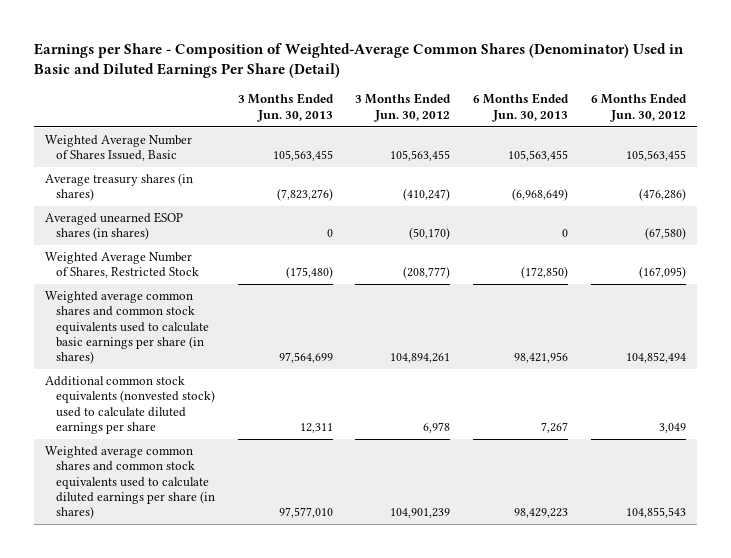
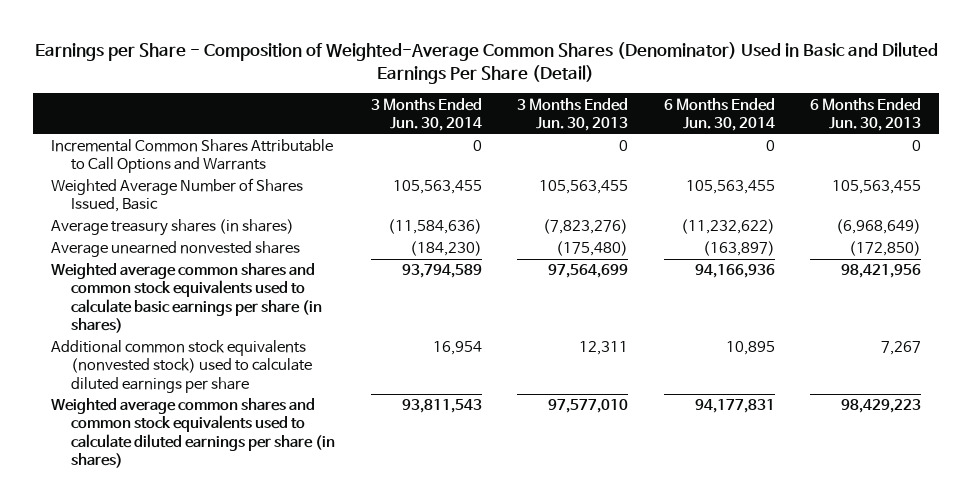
- | 3 Months Ended Jun. 30, 2013 | 3 Months Ended Jun. 30, 2012 | 6 Months Ended Jun. 30, 2013 | 6 Months Ended Jun. 30, 2012
+ | 3 Months Ended Jun. 30, 2014 | 3 Months Ended Jun. 30, 2013 | 6 Months Ended Jun. 30, 2014 | 6 Months Ended Jun. 30, 2013
+ Incremental Common Shares Attributable to Call Options and Warrants | 0 | 0 | 0 | 0
- Averaged unearned ESOP shares (in shares) | 0 | (50,170) | 0 | (67,580)
- Weighted Average Number of Shares, Restricted Stock | (175,480) | (208,777) | (172,850) | (167,095)
+ Average unearned nonvested shares | (184,230) | (175,480) | (163,897) | (172,850)

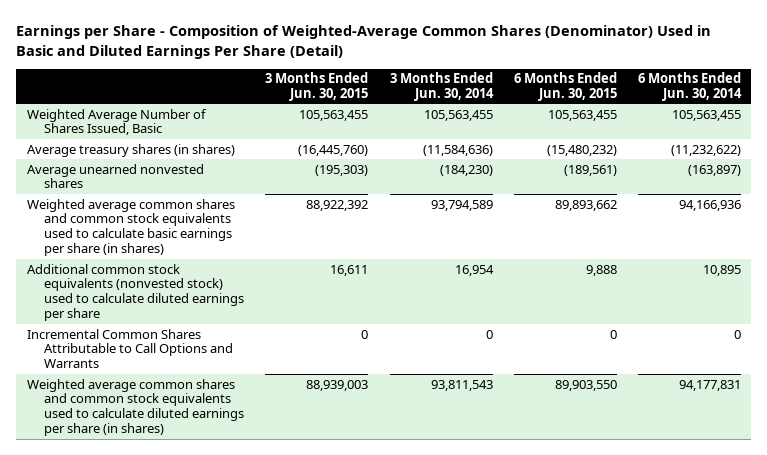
- | 3 Months Ended Jun. 30, 2014 | 3 Months Ended Jun. 30, 2013 | 6 Months Ended Jun. 30, 2014 | 6 Months Ended Jun. 30, 2013
+ | 3 Months Ended Jun. 30, 2015 | 3 Months Ended Jun. 30, 2014 | 6 Months Ended Jun. 30, 2015 | 6 Months Ended Jun. 30, 2014
moved down: Incremental Common Shares Attributable to Call Options and Warrants | 0 | 0 | 0 | 0

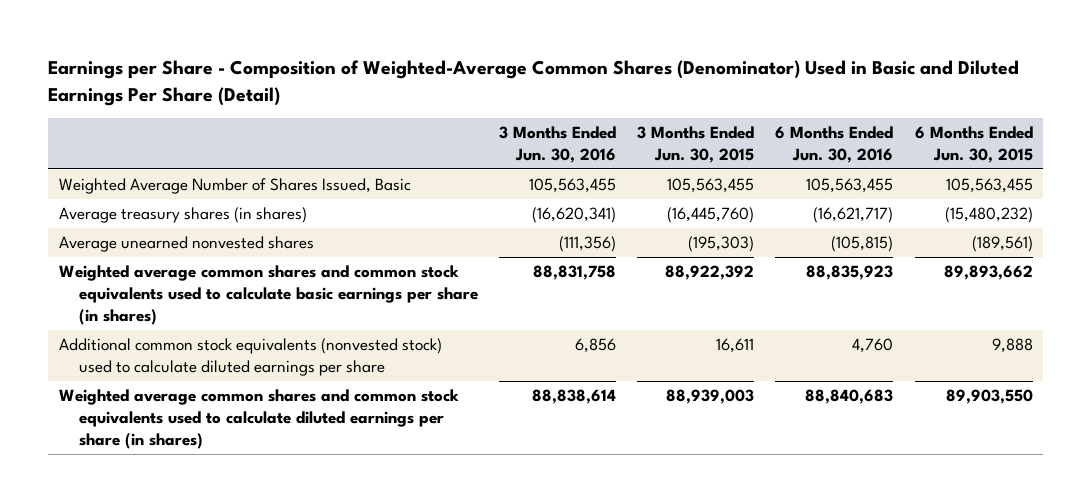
- | 3 Months Ended Jun. 30, 2015 | 3 Months Ended Jun. 30, 2014 | 6 Months Ended Jun. 30, 2015 | 6 Months Ended Jun. 30, 2014
+ | 3 Months Ended Jun. 30, 2016 | 3 Months Ended Jun. 30, 2015 | 6 Months Ended Jun. 30, 2016 | 6 Months Ended Jun. 30, 2015
- Incremental Common Shares Attributable to Call Options and Warrants | 0 | 0 | 0 | 0

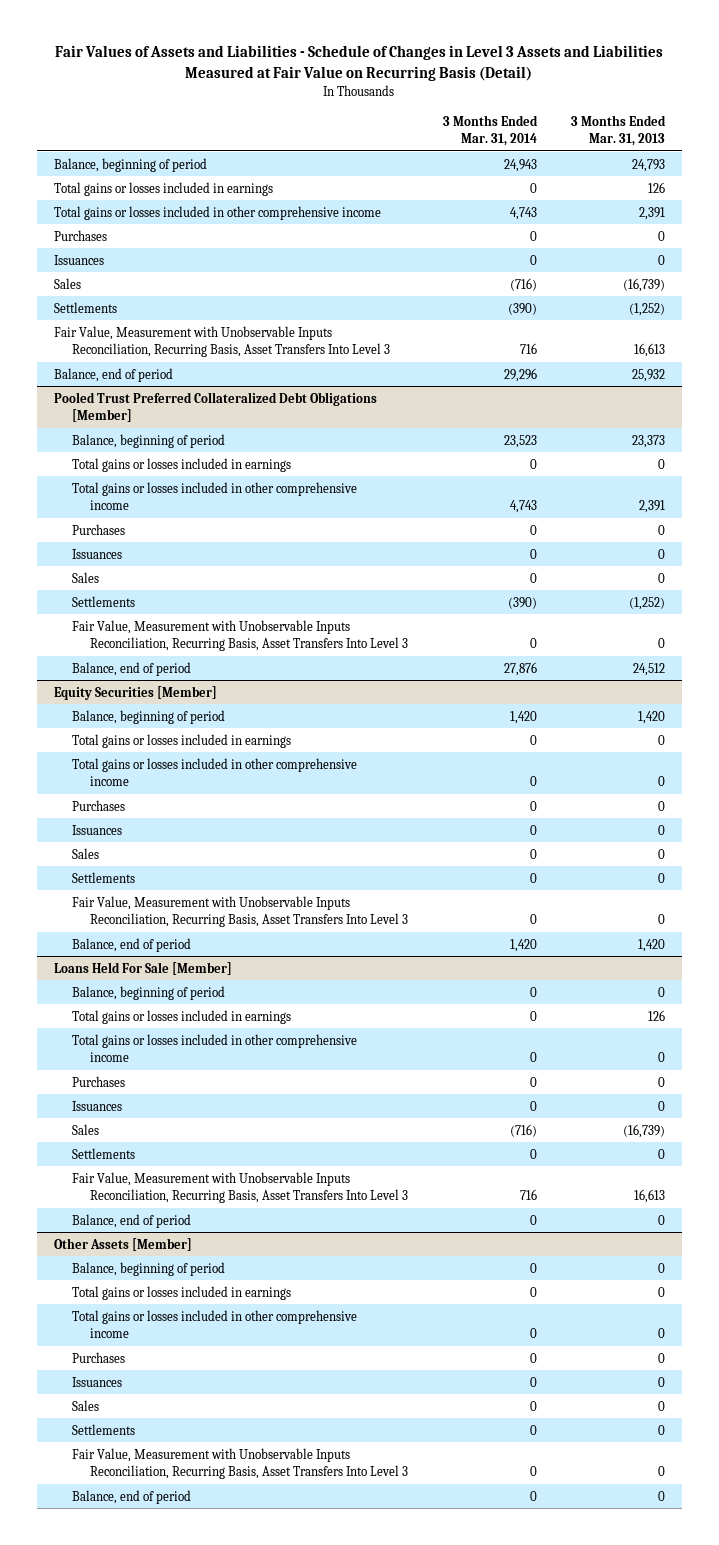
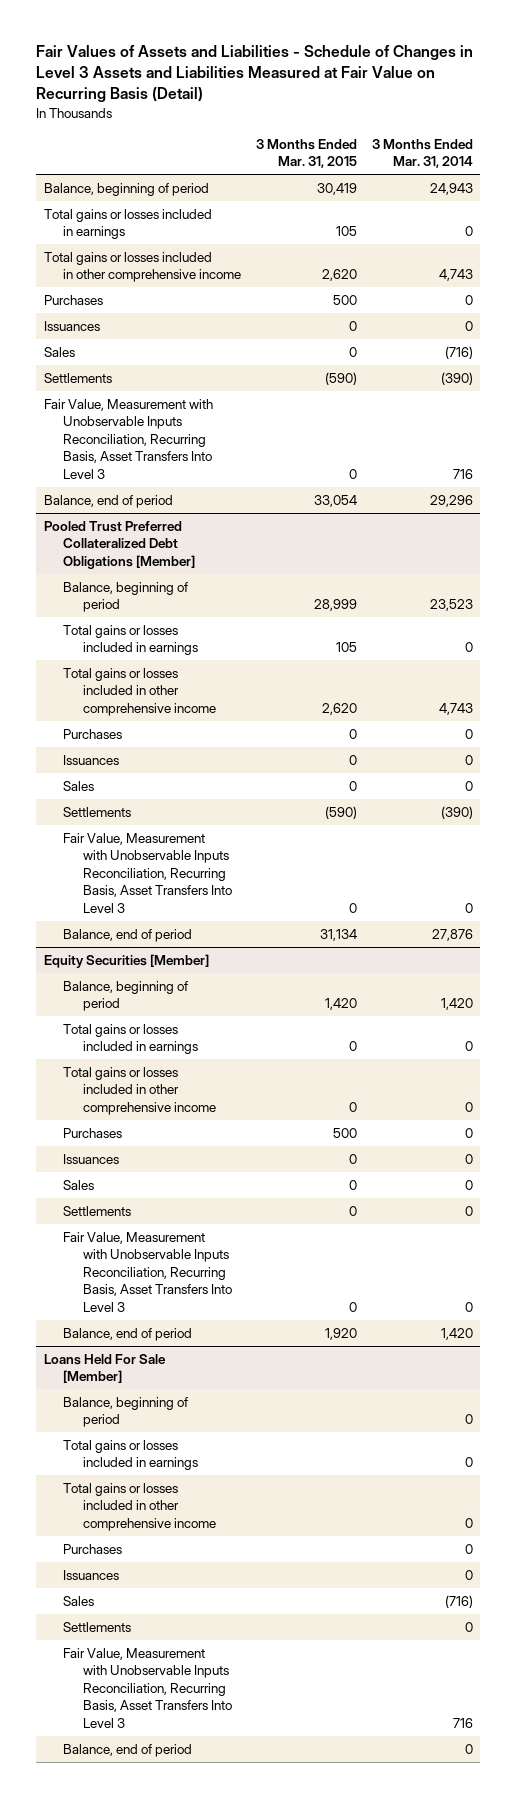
- | 3 Months Ended Mar. 31, 2014 | 3 Months Ended Mar. 31, 2013
+ | 3 Months Ended Mar. 31, 2015 | 3 Months Ended Mar. 31, 2014
- Other Assets [Member]
- Balance, beginning of period | 0 | 0
- Total gains or losses included in earnings | 0 | 0
- Total gains or losses included in other comprehensive income | 0 | 0
- Purchases | 0 | 0
- Issuances | 0 | 0
- Sales | 0 | 0
- Settlements | 0 | 0
- Fair Value, Measurement with Unobservable Inputs Reconciliation, Recurring Basis, Asset Transfers Into Level 3 | 0 | 0
- Balance, end of period | 0 | 0

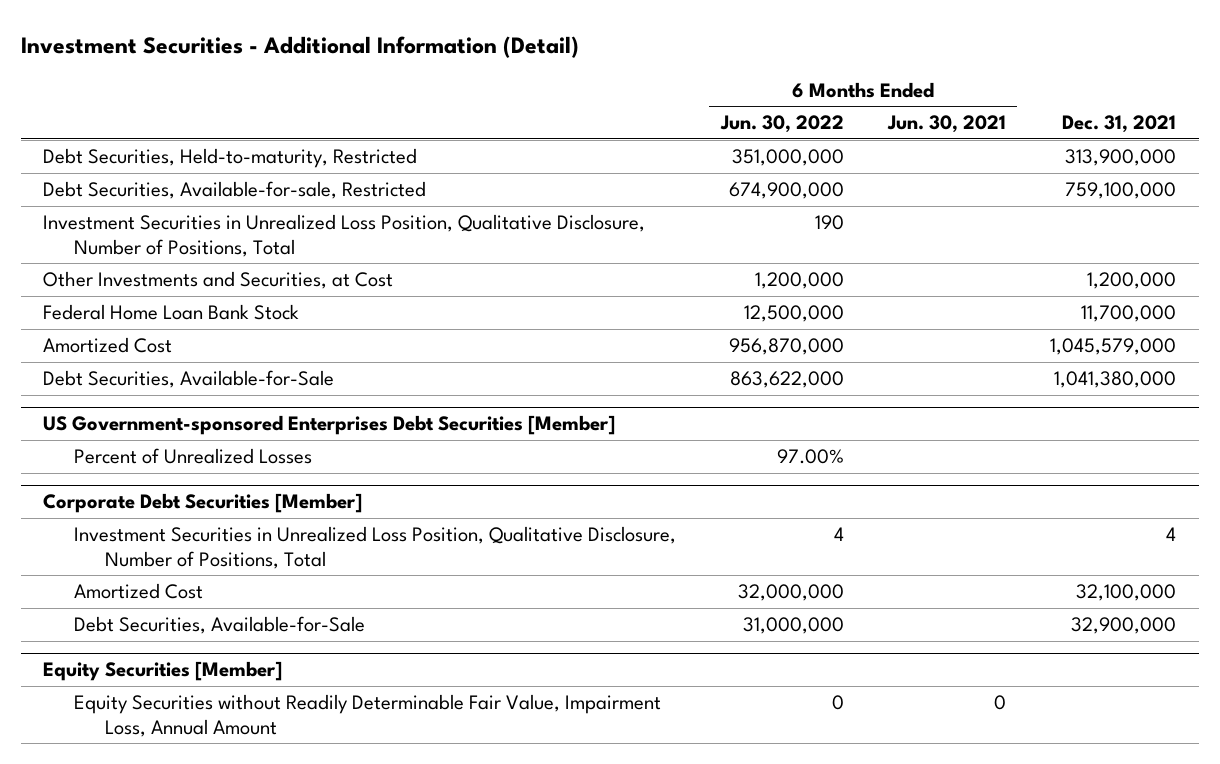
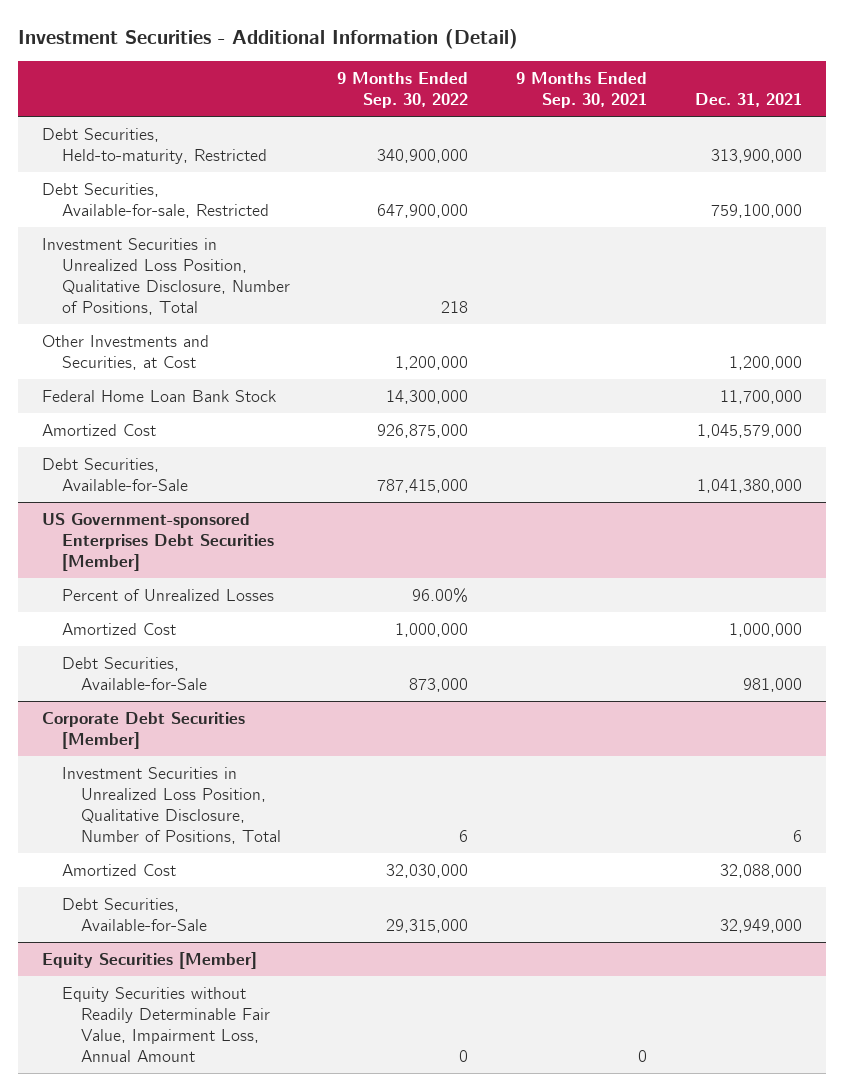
- | 6 Months Ended Jun. 30, 2022 | 6 Months Ended Jun. 30, 2021 | Dec. 31, 2021
+ | 9 Months Ended Sep. 30, 2022 | 9 Months Ended Sep. 30, 2021 | Dec. 31, 2021
@ US Government-sponsored Enterprises Debt Securities [Member]
+ Amortized Cost | 1,000,000 | | 1,000,000
+ Debt Securities, Available-for-Sale | 873,000 | | 981,000
@ Corporate Debt Securities [Member]
- Investment Securities in Unrealized Loss Position, Qualitative Disclosure, Number of Positions, Total | 4 | | 4
- Amortized Cost | 32,000,000 | | 32,100,000
- Debt Securities, Available-for-Sale | 31,000,000 | | 32,900,000
+ Investment Securities in Unrealized Loss Position, Qualitative Disclosure, Number of Positions, Total | 6 | | 6
+ Amortized Cost | 32,030,000 | | 32,088,000
+ Debt Securities, Available-for-Sale | 29,315,000 | | 32,949,000

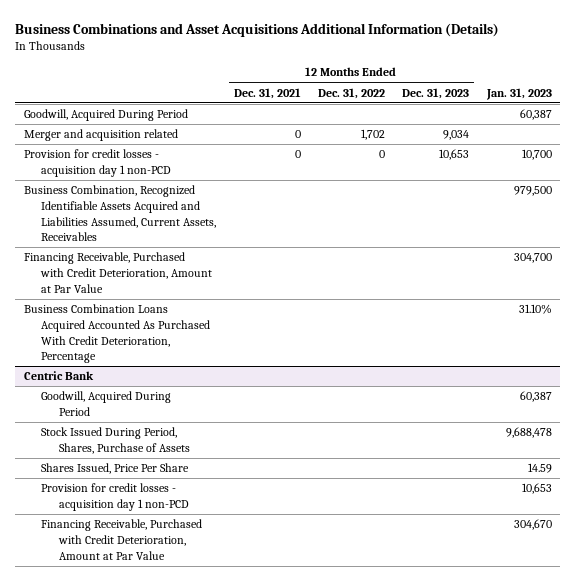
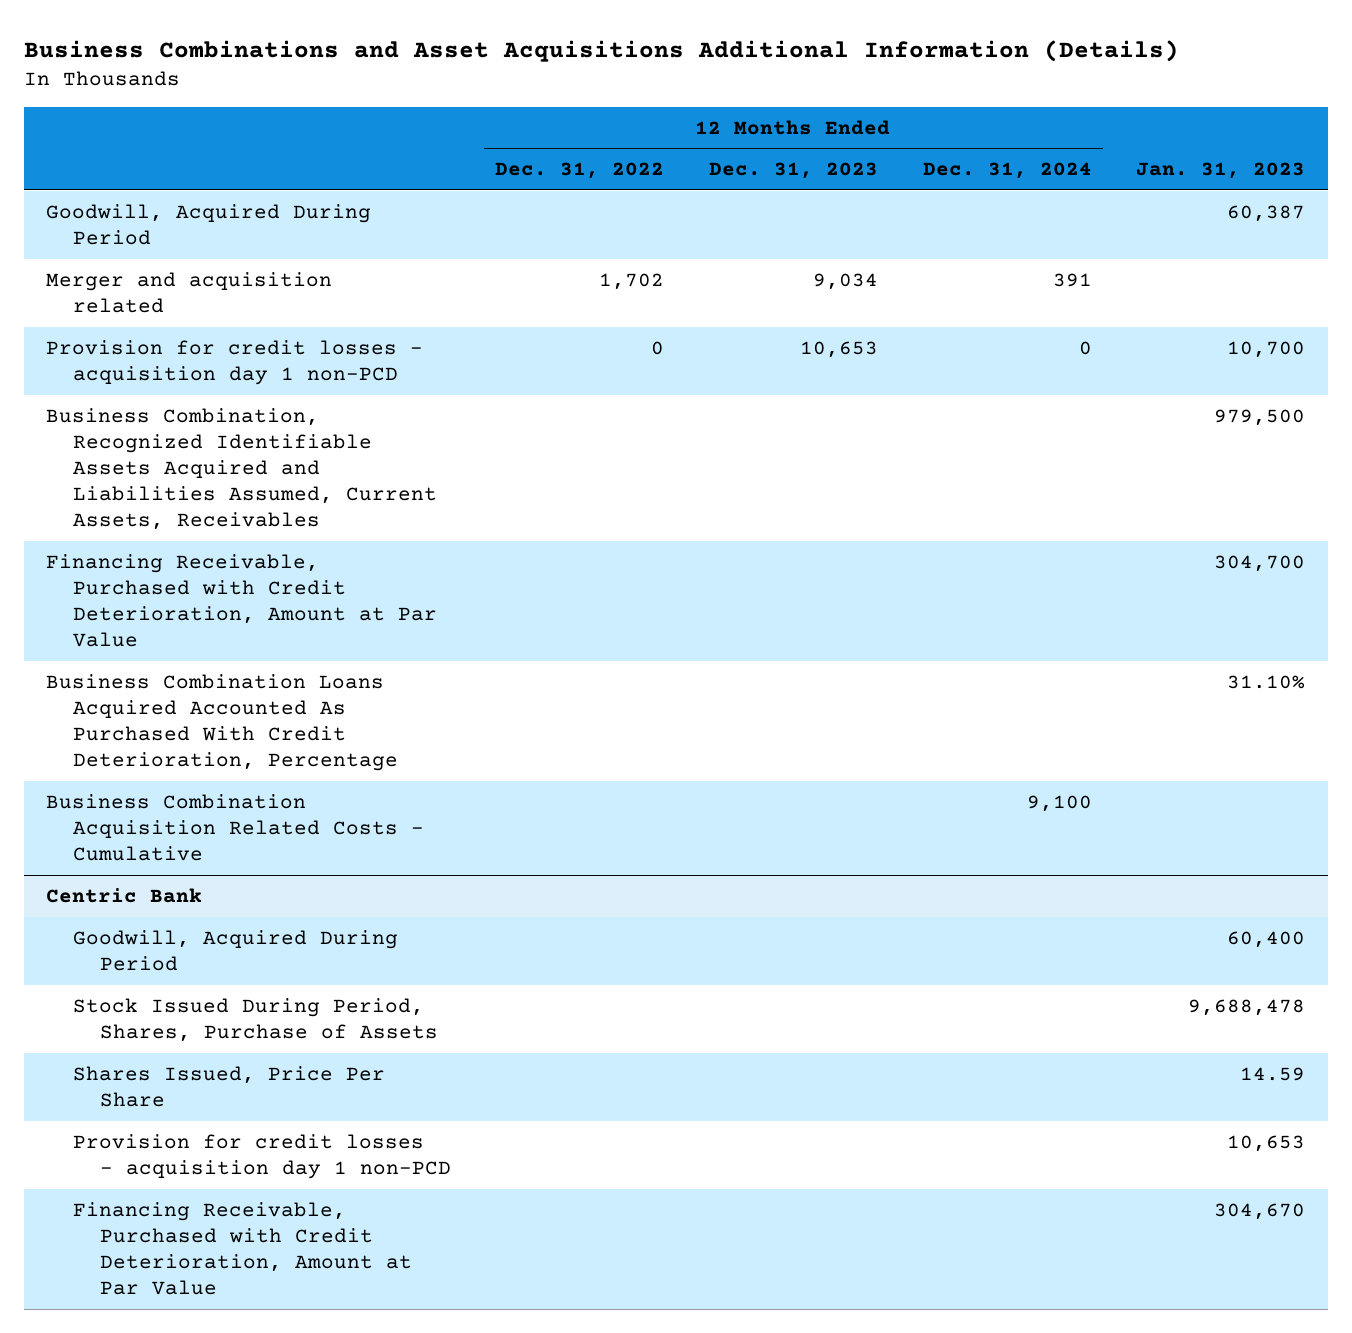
- | 12 Months Ended Dec. 31, 2021 | 12 Months Ended Dec. 31, 2022 | 12 Months Ended Dec. 31, 2023 | Jan. 31, 2023
+ | 12 Months Ended Dec. 31, 2022 | 12 Months Ended Dec. 31, 2023 | 12 Months Ended Dec. 31, 2024 | Jan. 31, 2023
+ Business Combination Acquisition Related Costs - Cumulative | | | 9,100 |
@ Centric Bank
- Goodwill, Acquired During Period | | | | 60,387
+ Goodwill, Acquired During Period | | | | 60,400

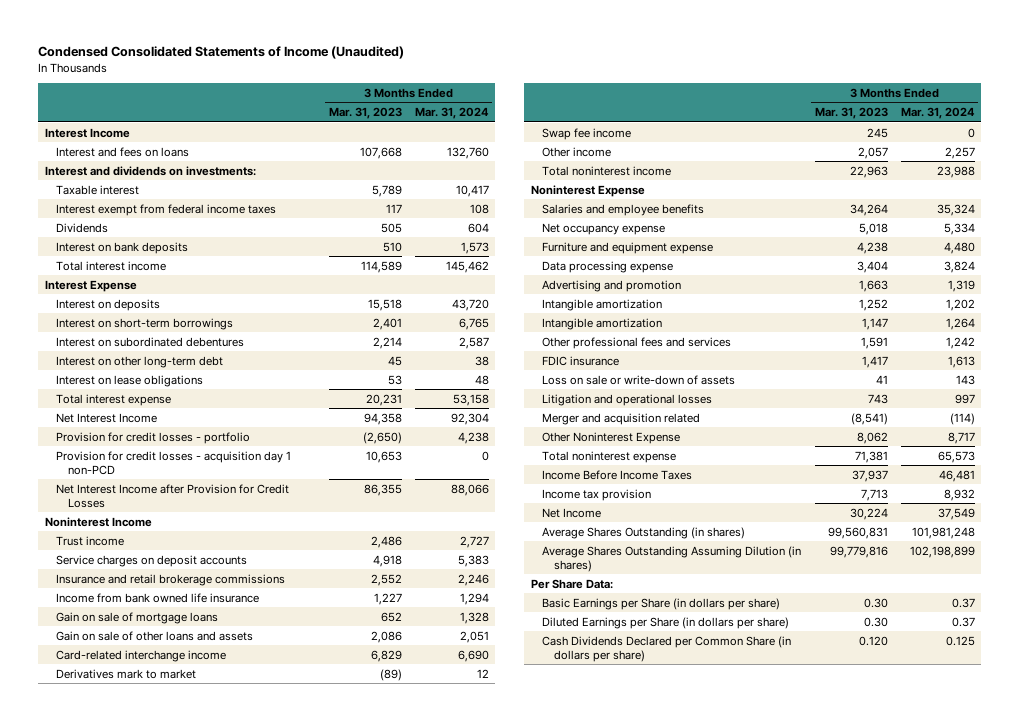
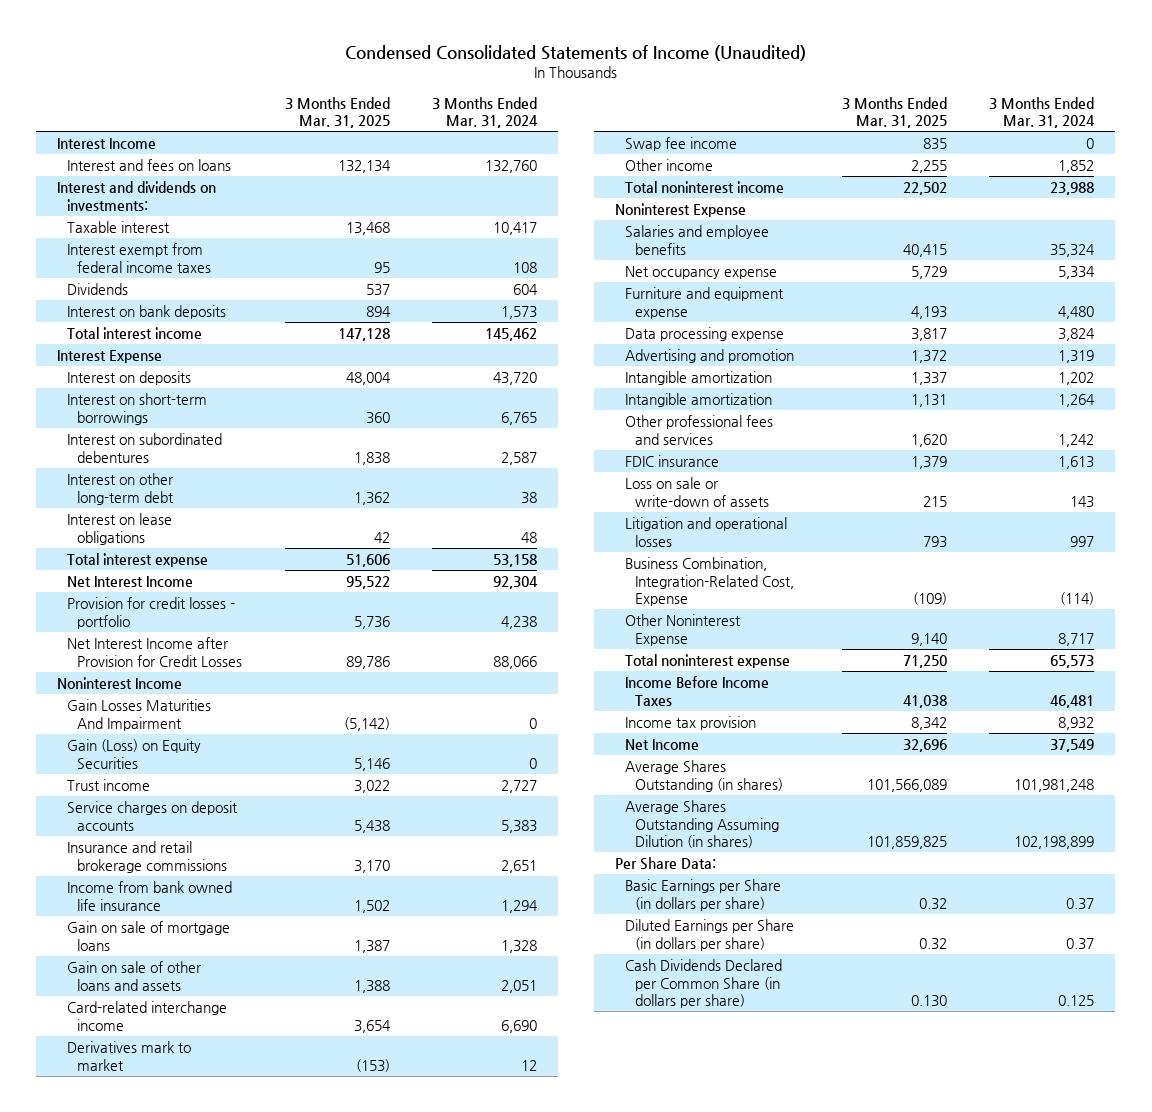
- | 3 Months Ended Mar. 31, 2023 | 3 Months Ended Mar. 31, 2024
+ | 3 Months Ended Mar. 31, 2025 | 3 Months Ended Mar. 31, 2024
- Provision for credit losses - acquisition day 1 non-PCD | 10,653 | 0
+ Gain Losses Maturities And Impairment | (5,142) | 0
+ Gain (Loss) on Equity Securities | 5,146 | 0
- Insurance and retail brokerage commissions | 2,552 | 2,246
+ Insurance and retail brokerage commissions | 3,170 | 2,651
- Other income | 2,057 | 2,257
+ Other income | 2,255 | 1,852
- Merger and acquisition related | (8,541) | (114)
+ Business Combination, Integration-Related Cost, Expense | (109) | (114)

